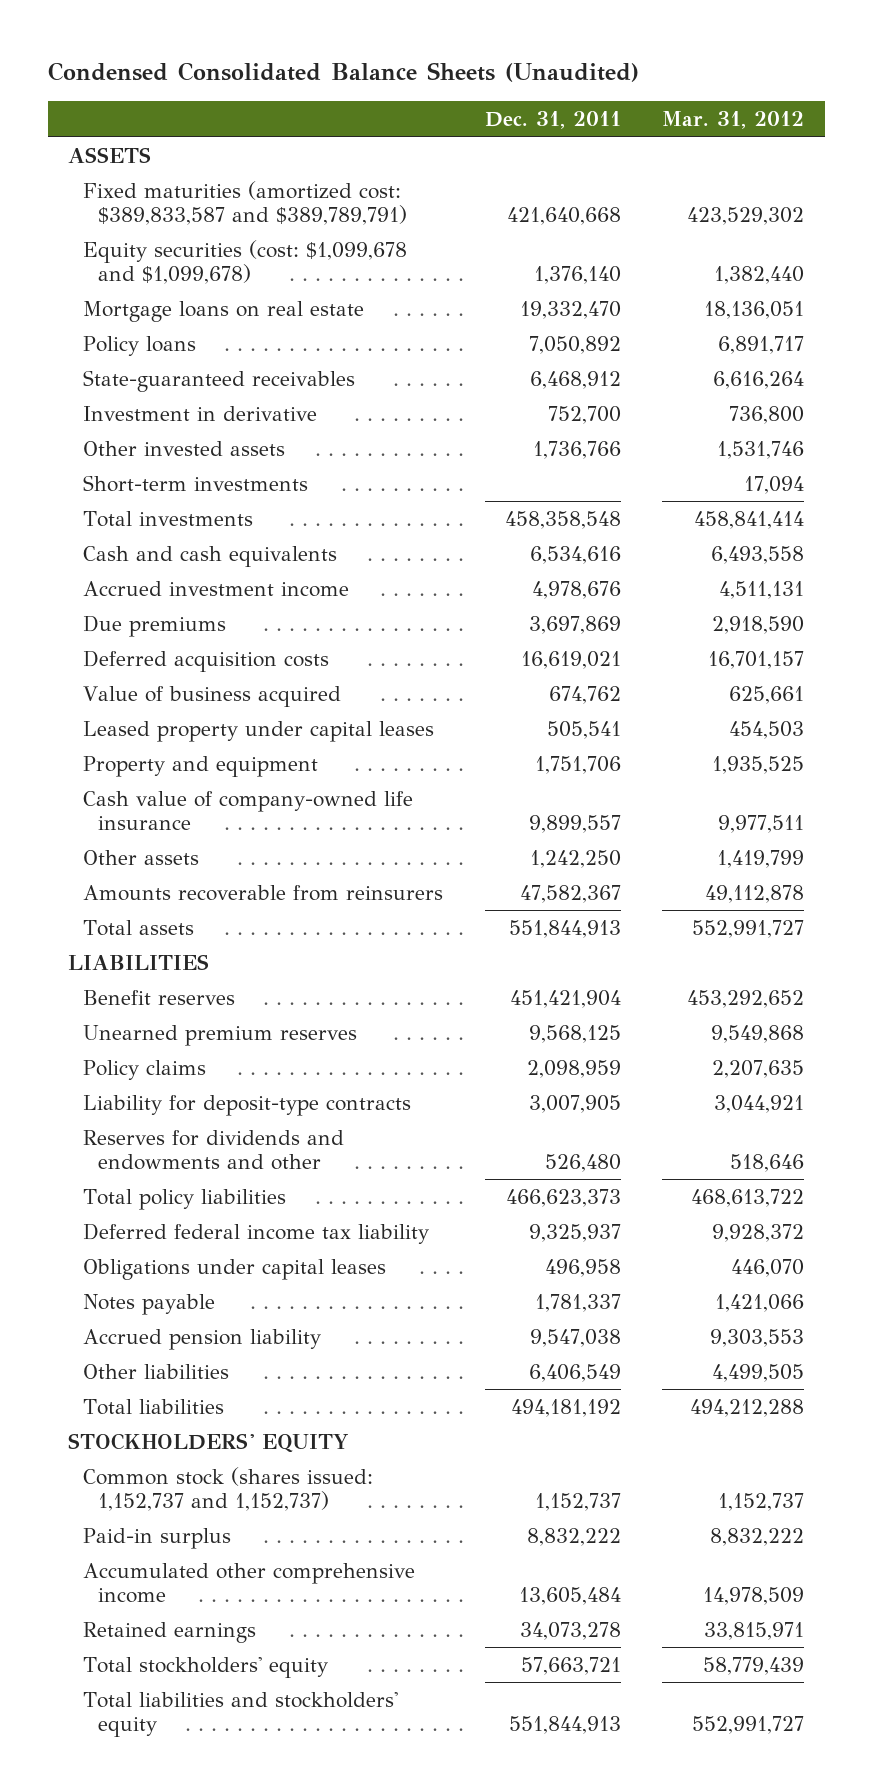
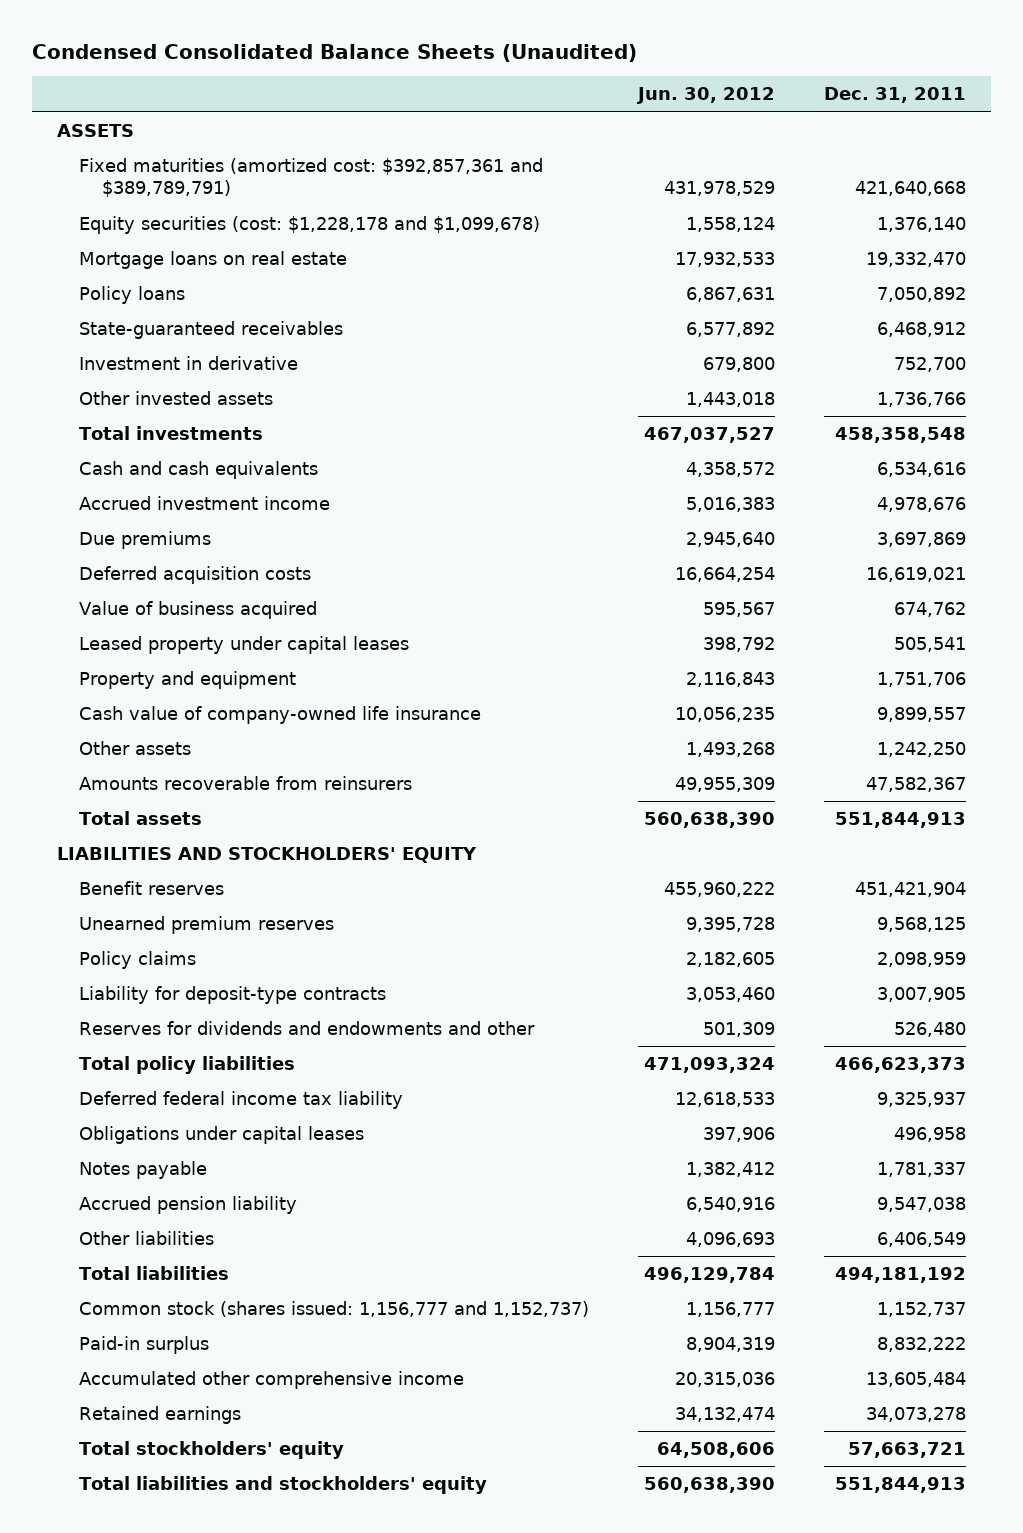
- | Dec. 31, 2011 | Mar. 31, 2012
+ | Jun. 30, 2012 | Dec. 31, 2011
- Fixed maturities (amortized cost: $389,833,587 and $389,789,791) | 421,640,668 | 423,529,302
- Equity securities (cost: $1,099,678 and $1,099,678) | 1,376,140 | 1,382,440
+ Fixed maturities (amortized cost: $392,857,361 and $389,789,791) | 431,978,529 | 421,640,668
+ Equity securities (cost: $1,228,178 and $1,099,678) | 1,558,124 | 1,376,140
- Short-term investments | | 17,094
- LIABILITIES
+ LIABILITIES AND STOCKHOLDERS' EQUITY
- STOCKHOLDERS' EQUITY
- Common stock (shares issued: 1,152,737 and 1,152,737) | 1,152,737 | 1,152,737
+ Common stock (shares issued: 1,156,777 and 1,152,737) | 1,156,777 | 1,152,737

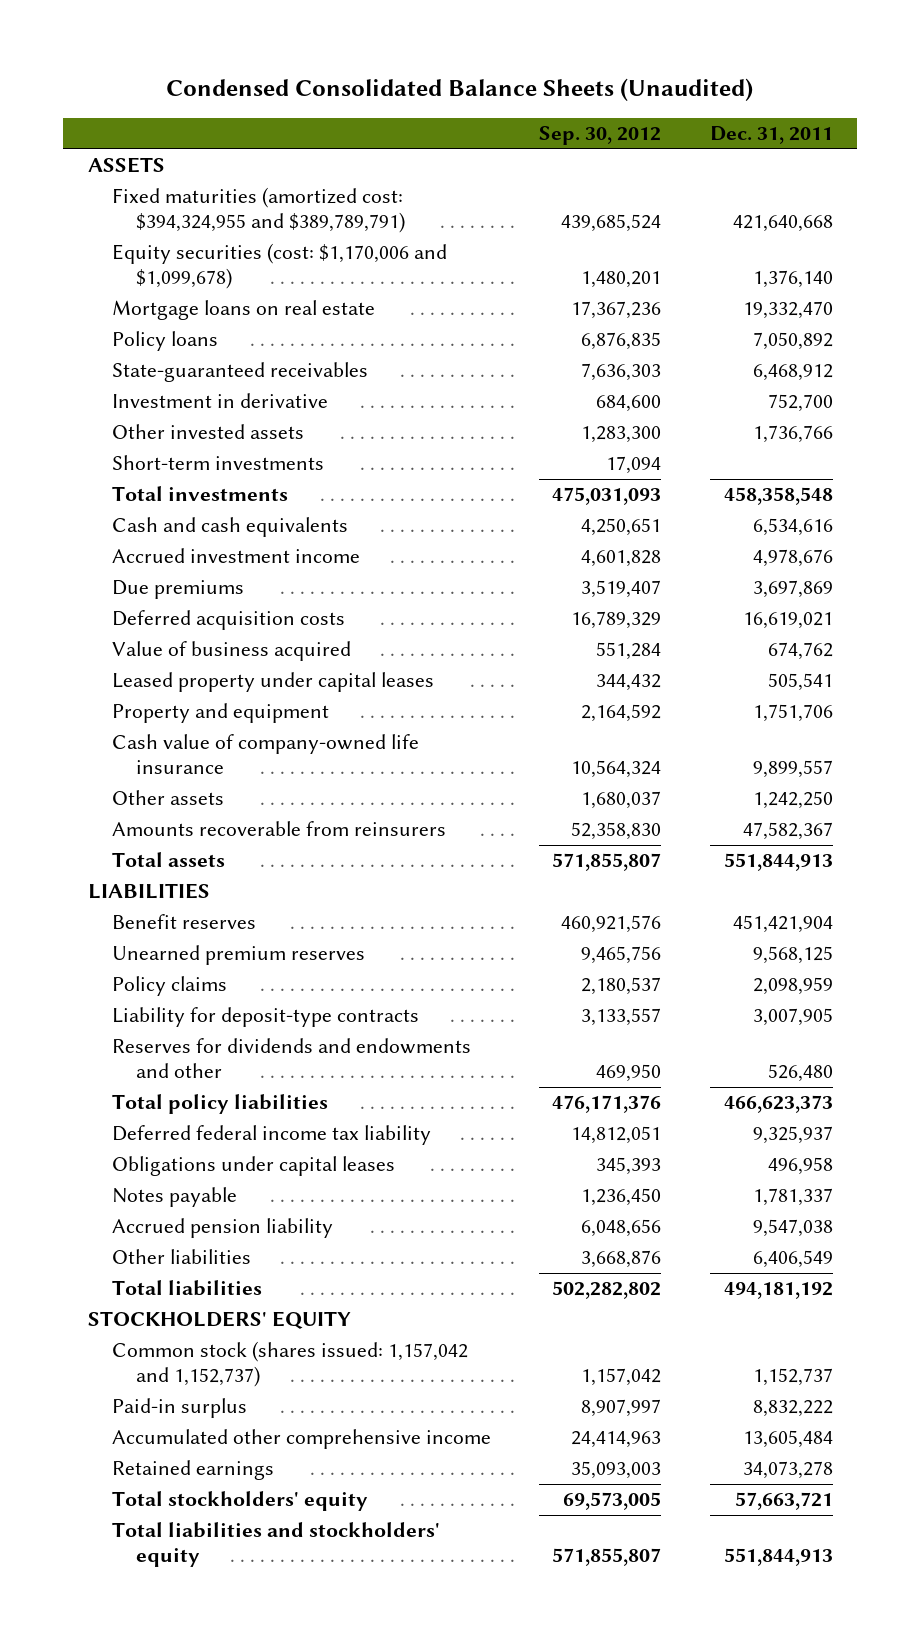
- | Jun. 30, 2012 | Dec. 31, 2011
+ | Sep. 30, 2012 | Dec. 31, 2011
- Fixed maturities (amortized cost: $392,857,361 and $389,789,791) | 431,978,529 | 421,640,668
- Equity securities (cost: $1,228,178 and $1,099,678) | 1,558,124 | 1,376,140
+ Fixed maturities (amortized cost: $394,324,955 and $389,789,791) | 439,685,524 | 421,640,668
+ Equity securities (cost: $1,170,006 and $1,099,678) | 1,480,201 | 1,376,140
+ Short-term investments | 17,094 |
- LIABILITIES AND STOCKHOLDERS' EQUITY
+ LIABILITIES
- Common stock (shares issued: 1,156,777 and 1,152,737) | 1,156,777 | 1,152,737
+ STOCKHOLDERS' EQUITY
+ Common stock (shares issued: 1,157,042 and 1,152,737) | 1,157,042 | 1,152,737

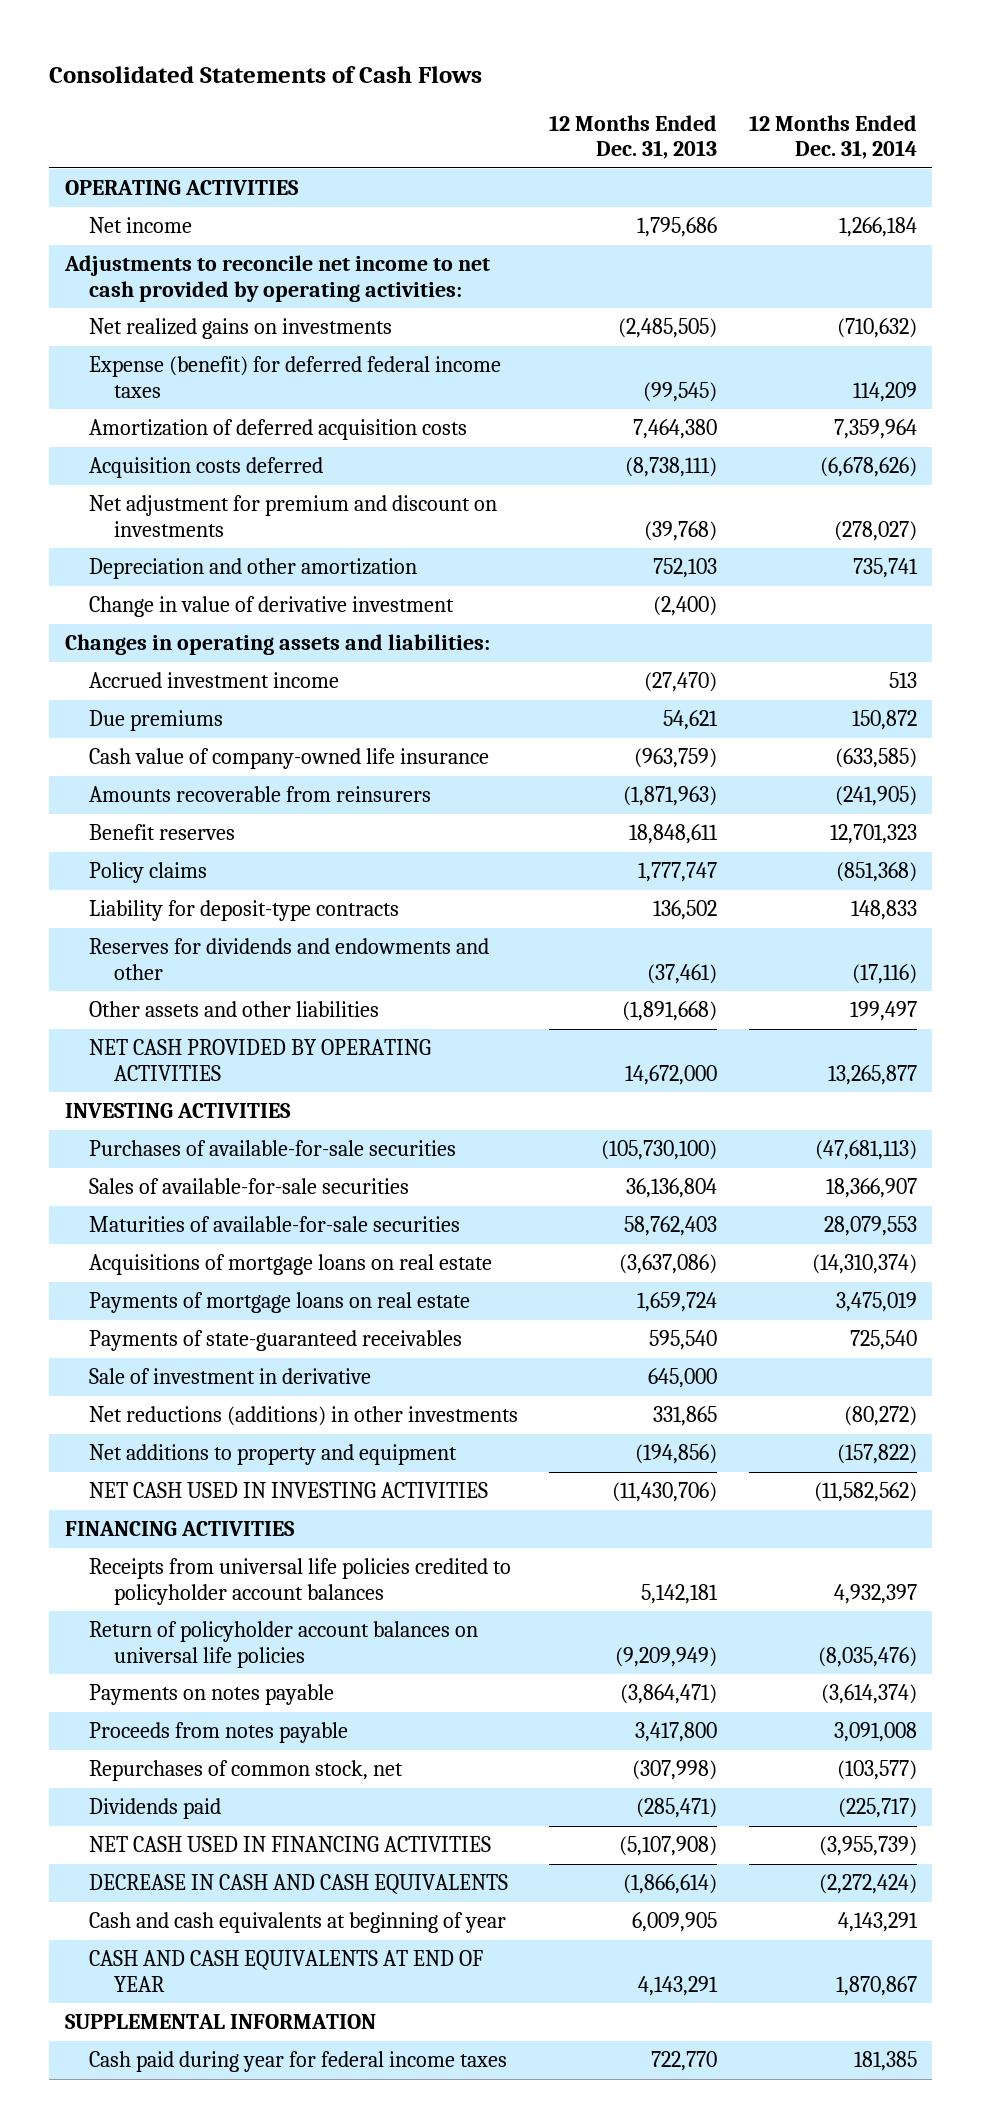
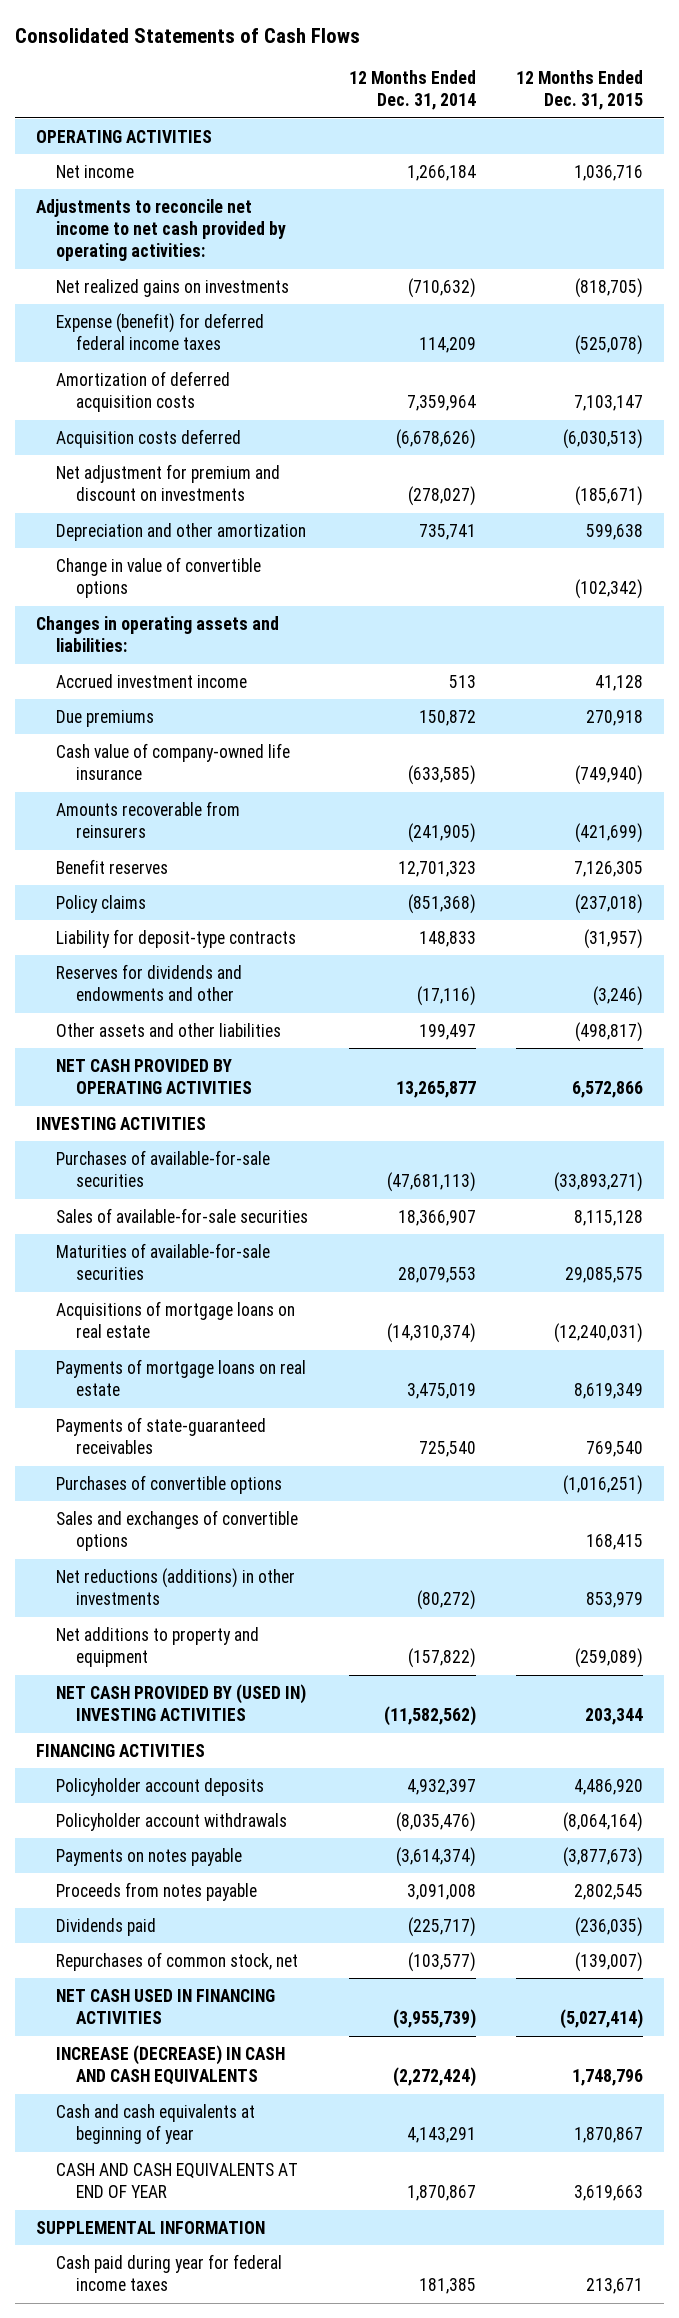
- | 12 Months Ended Dec. 31, 2013 | 12 Months Ended Dec. 31, 2014
+ | 12 Months Ended Dec. 31, 2014 | 12 Months Ended Dec. 31, 2015
- Change in value of derivative investment | (2,400) |
+ Change in value of convertible options | | (102,342)
- Sale of investment in derivative | 645,000 |
+ Purchases of convertible options | | (1,016,251)
+ Sales and exchanges of convertible options | | 168,415
- NET CASH USED IN INVESTING ACTIVITIES | (11,430,706) | (11,582,562)
+ NET CASH PROVIDED BY (USED IN) INVESTING ACTIVITIES | (11,582,562) | 203,344
- Receipts from universal life policies credited to policyholder account balances | 5,142,181 | 4,932,397
- Return of policyholder account balances on universal life policies | (9,209,949) | (8,035,476)
+ Policyholder account deposits | 4,932,397 | 4,486,920
+ Policyholder account withdrawals | (8,035,476) | (8,064,164)
moved down: Repurchases of common stock, net | (103,577) | (139,007)
- DECREASE IN CASH AND CASH EQUIVALENTS | (1,866,614) | (2,272,424)
+ INCREASE (DECREASE) IN CASH AND CASH EQUIVALENTS | (2,272,424) | 1,748,796

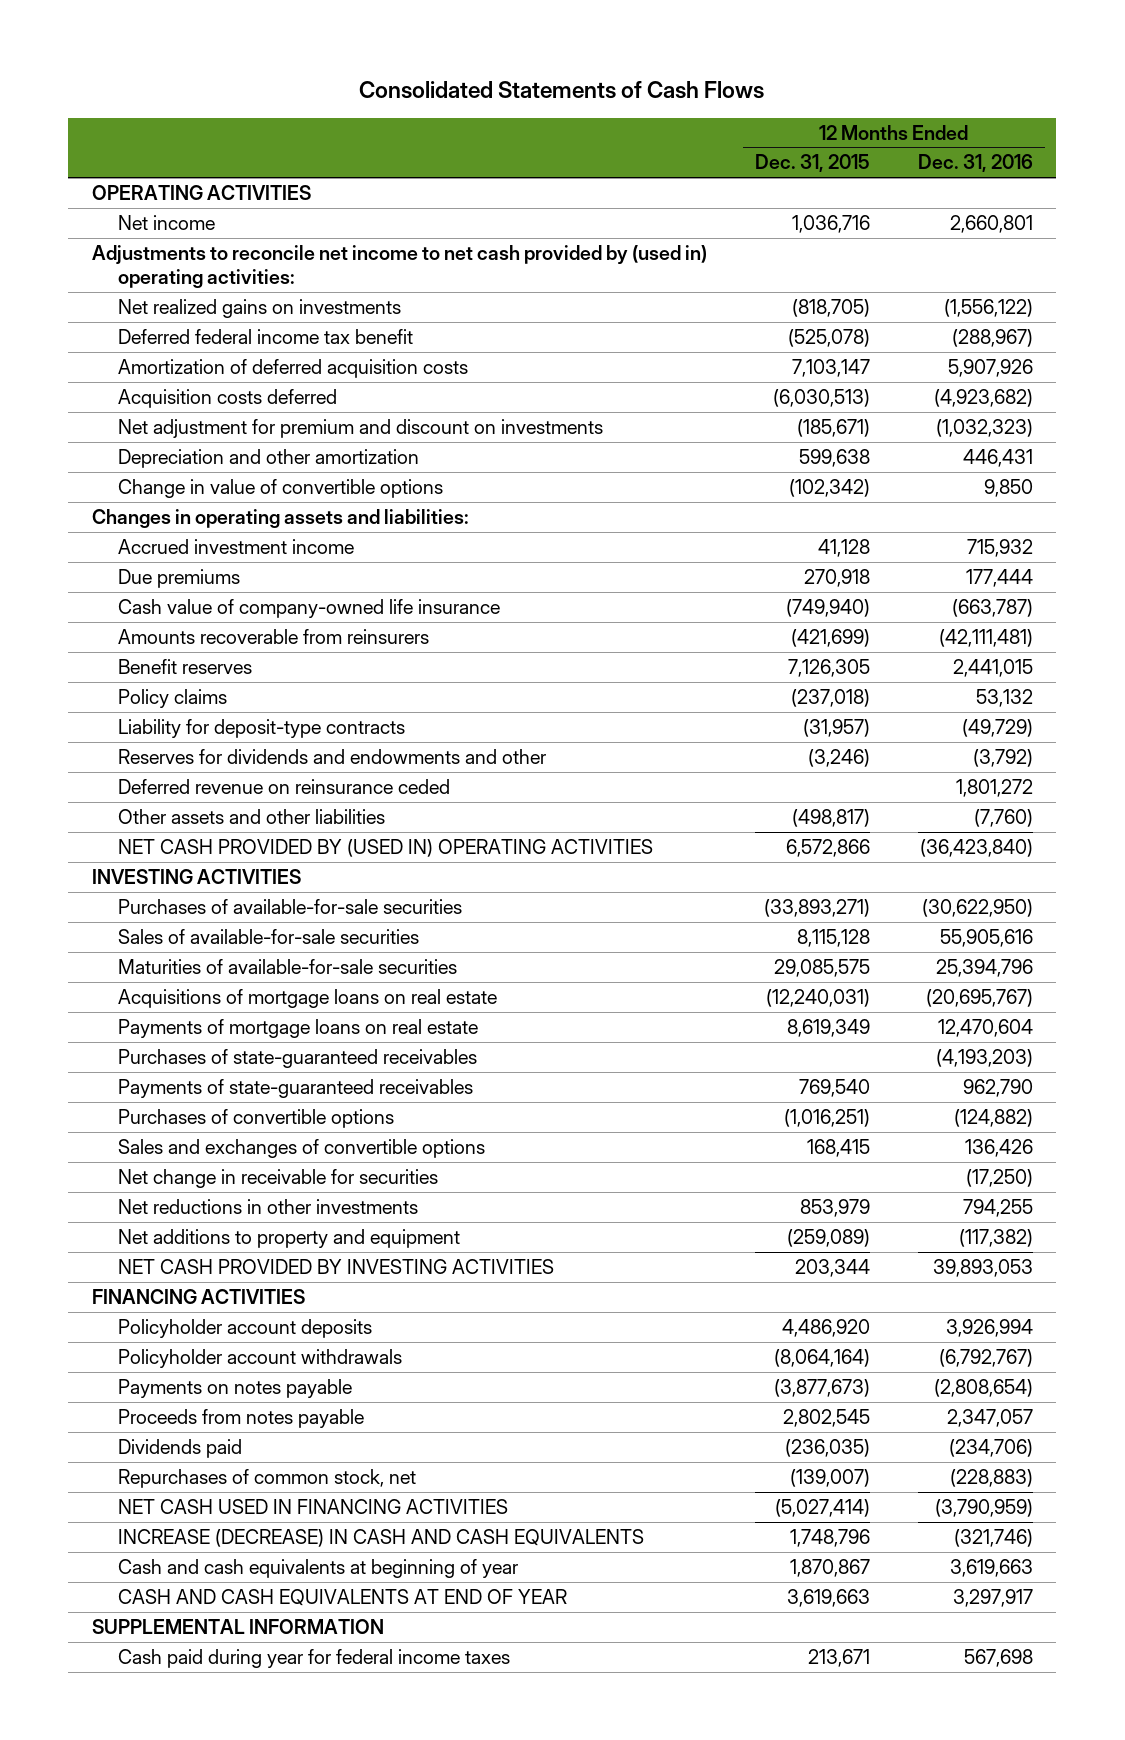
- | 12 Months Ended Dec. 31, 2014 | 12 Months Ended Dec. 31, 2015
+ | 12 Months Ended Dec. 31, 2015 | 12 Months Ended Dec. 31, 2016
- Adjustments to reconcile net income to net cash provided by operating activities:
+ Adjustments to reconcile net income to net cash provided by (used in) operating activities:
- Expense (benefit) for deferred federal income taxes | 114,209 | (525,078)
+ Deferred federal income tax benefit | (525,078) | (288,967)
+ Deferred revenue on reinsurance ceded | | 1,801,272
- NET CASH PROVIDED BY OPERATING ACTIVITIES | 13,265,877 | 6,572,866
+ NET CASH PROVIDED BY (USED IN) OPERATING ACTIVITIES | 6,572,866 | (36,423,840)
+ Purchases of state-guaranteed receivables | | (4,193,203)
- Net reductions (additions) in other investments | (80,272) | 853,979
+ Net change in receivable for securities | | (17,250)
+ Net reductions in other investments | 853,979 | 794,255
- NET CASH PROVIDED BY (USED IN) INVESTING ACTIVITIES | (11,582,562) | 203,344
+ NET CASH PROVIDED BY INVESTING ACTIVITIES | 203,344 | 39,893,053

